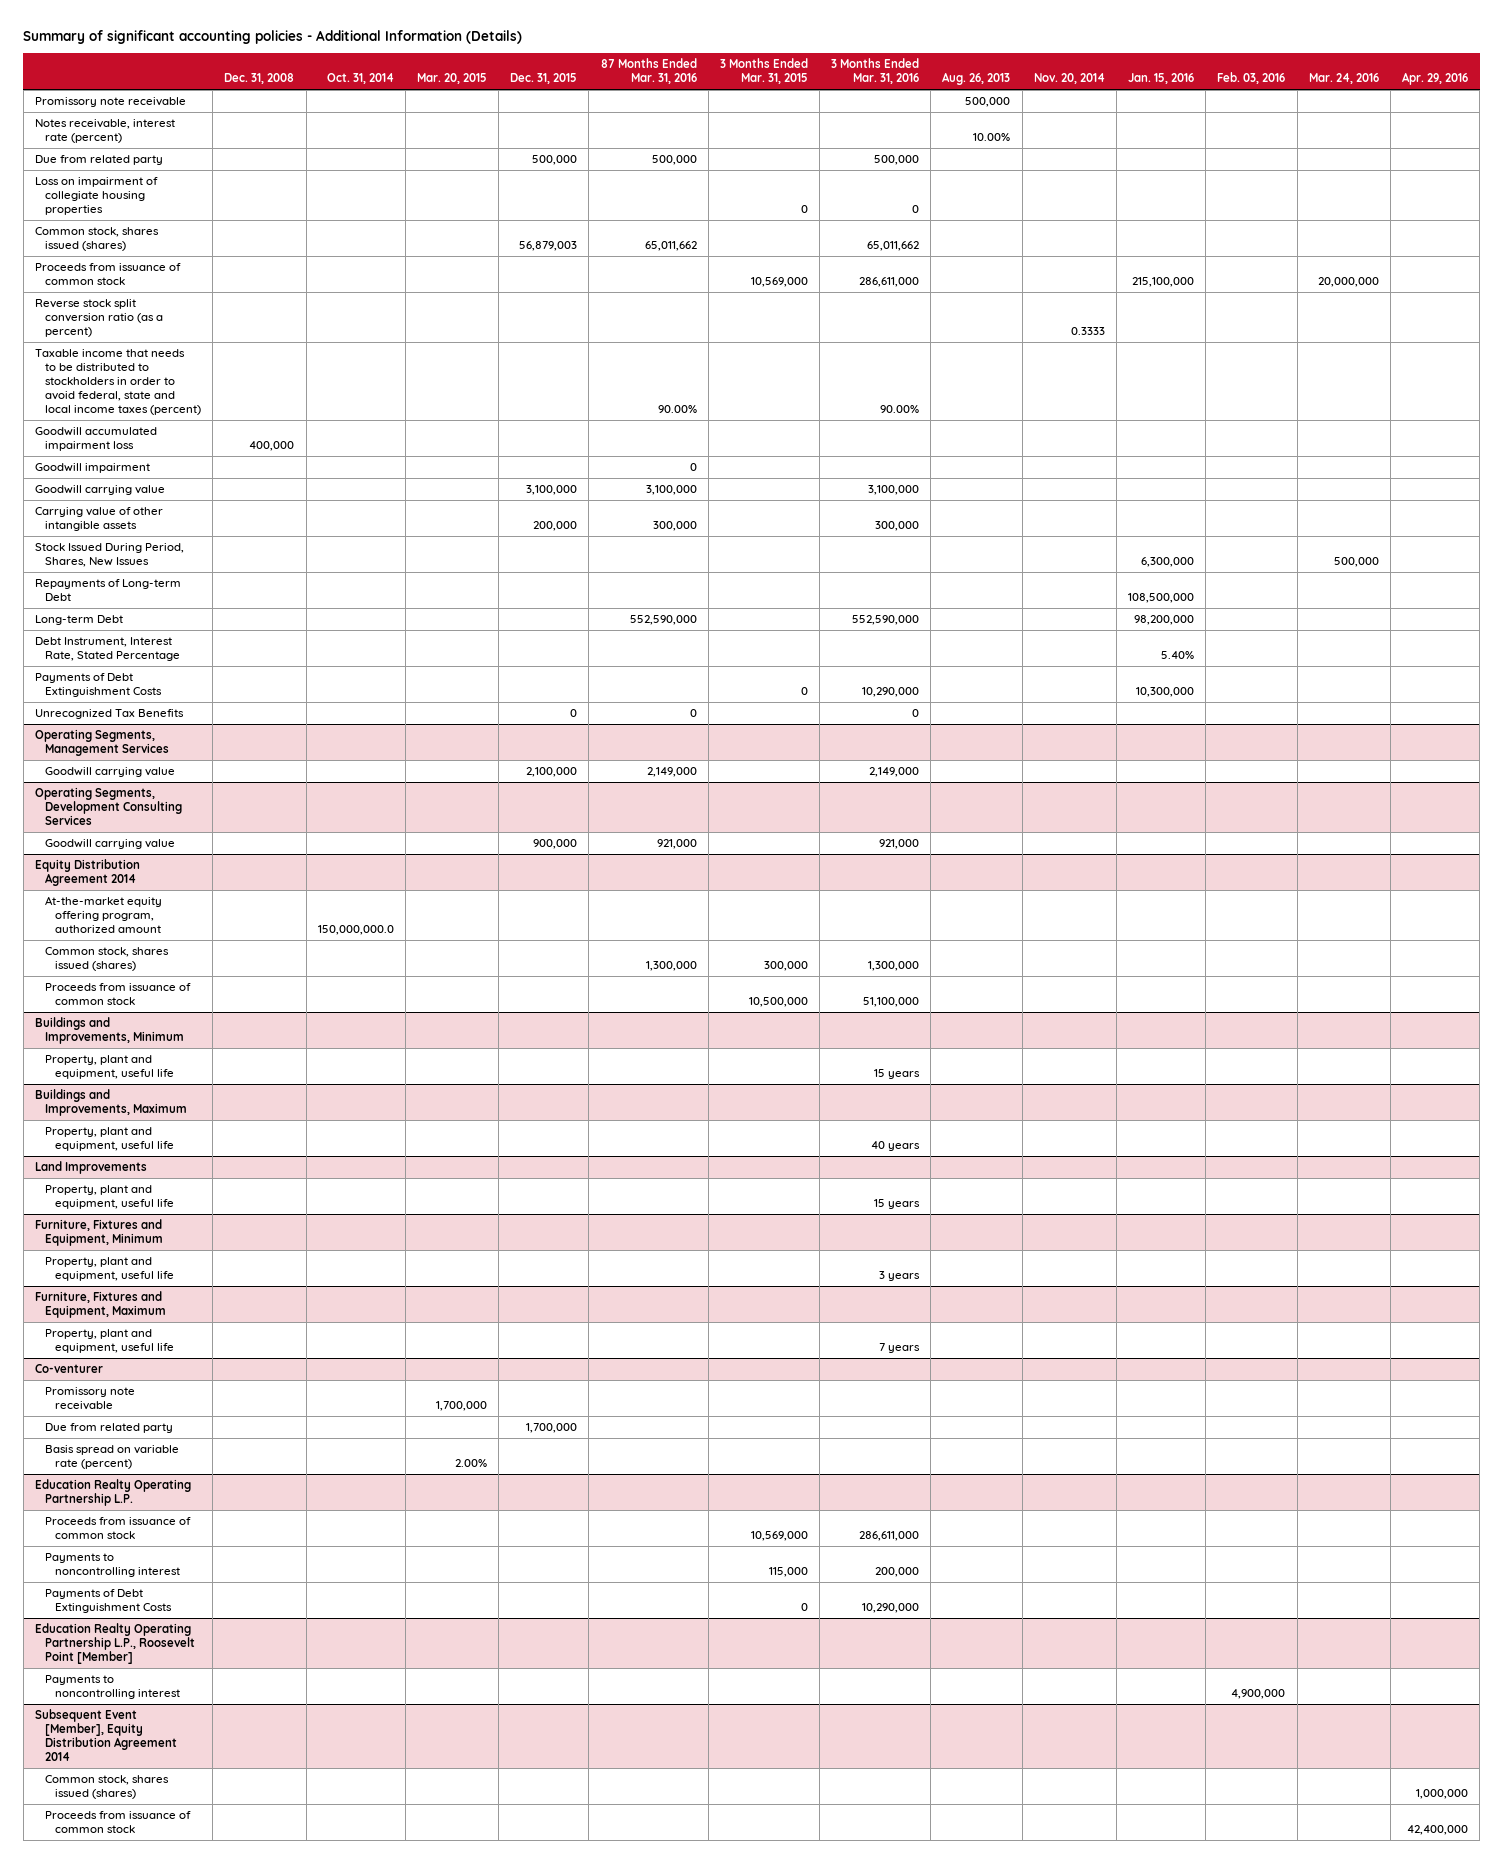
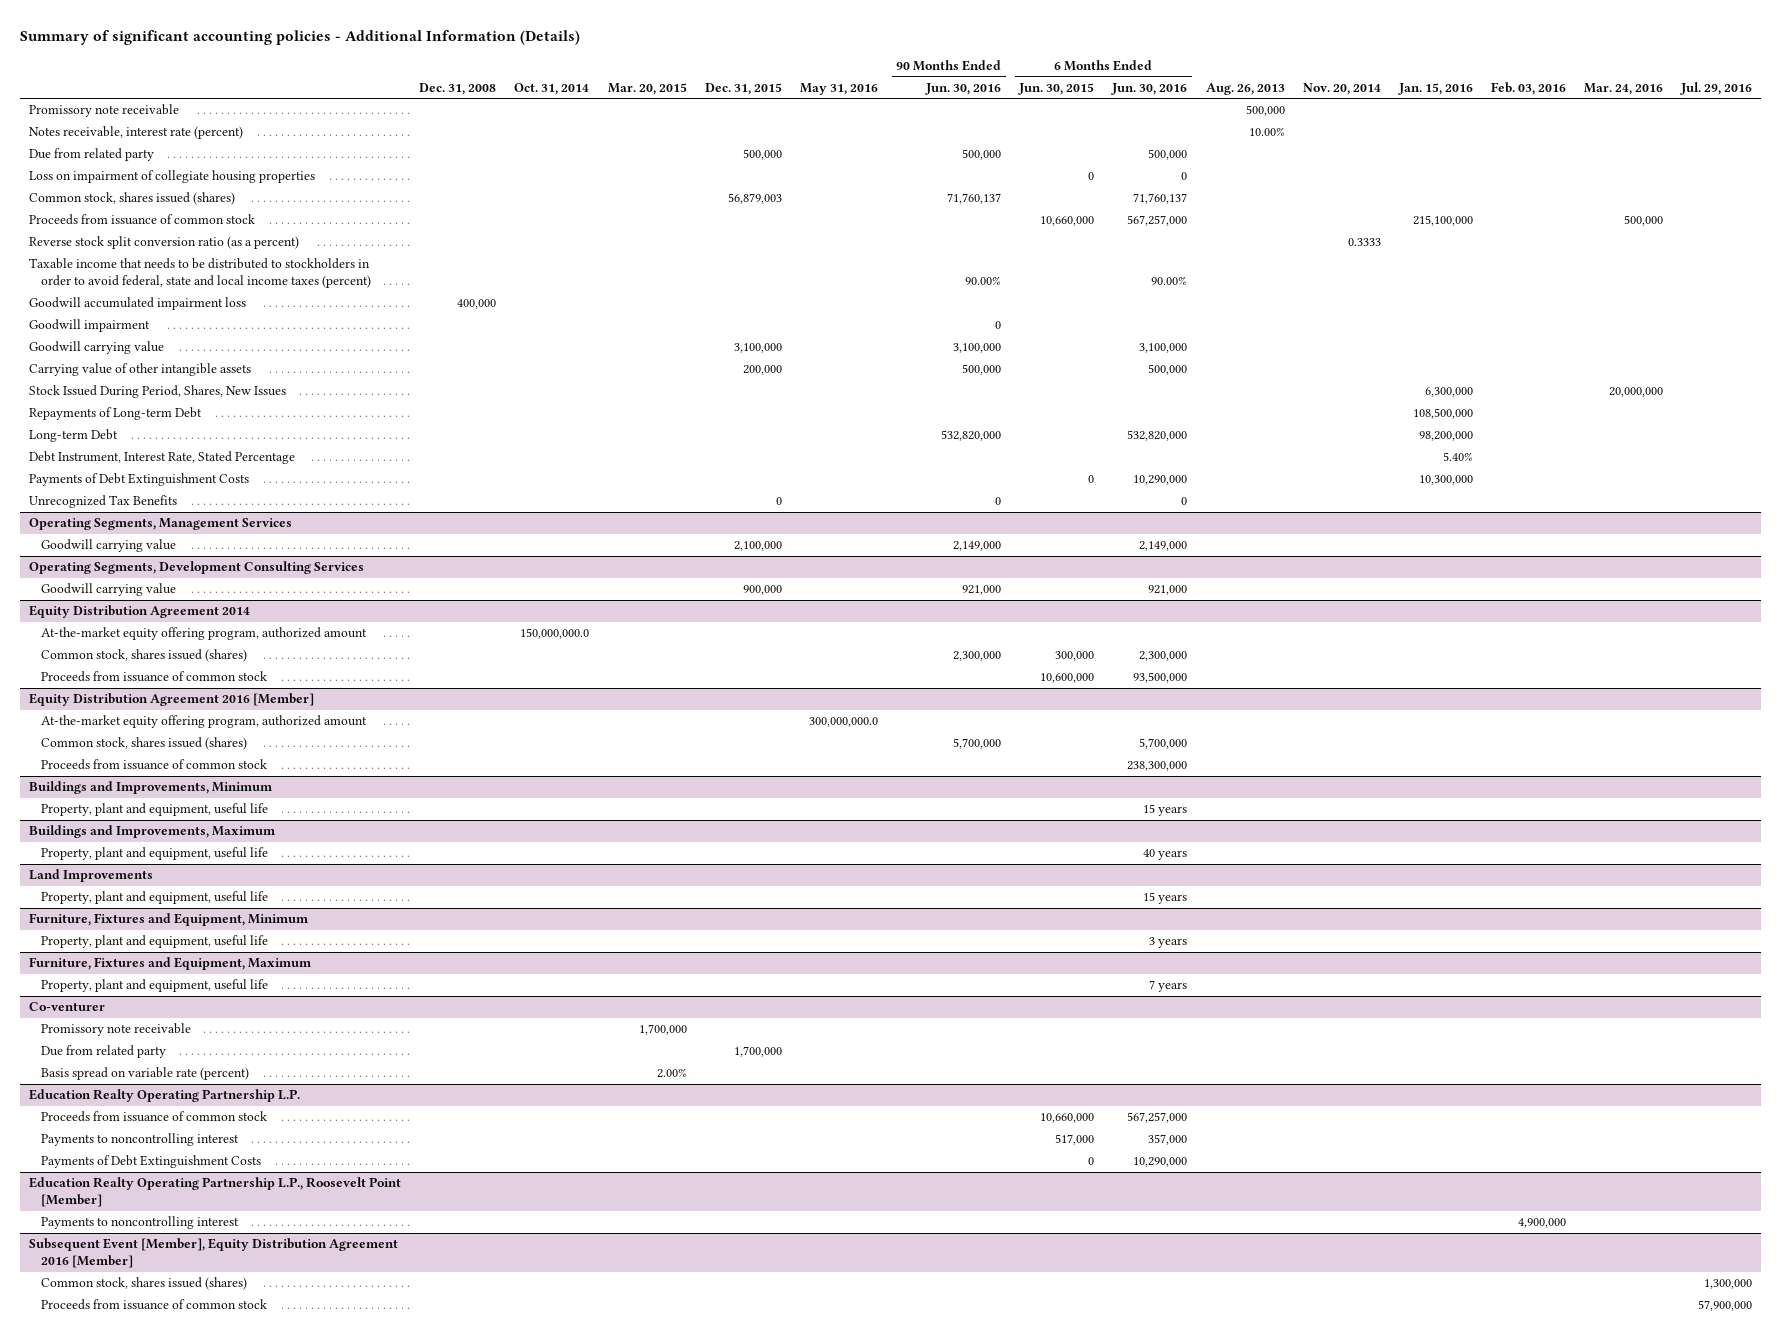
- | Dec. 31, 2008 | Oct. 31, 2014 | Mar. 20, 2015 | Dec. 31, 2015 | 87 Months Ended Mar. 31, 2016 | 3 Months Ended Mar. 31, 2015 | 3 Months Ended Mar. 31, 2016 | Aug. 26, 2013 | Nov. 20, 2014 | Jan. 15, 2016 | Feb. 03, 2016 | Mar. 24, 2016 | Apr. 29, 2016
+ | Dec. 31, 2008 | Oct. 31, 2014 | Mar. 20, 2015 | Dec. 31, 2015 | May 31, 2016 | 90 Months Ended Jun. 30, 2016 | 6 Months Ended Jun. 30, 2015 | 6 Months Ended Jun. 30, 2016 | Aug. 26, 2013 | Nov. 20, 2014 | Jan. 15, 2016 | Feb. 03, 2016 | Mar. 24, 2016 | Jul. 29, 2016
- Proceeds from issuance of common stock | | | | | | 10,569,000 | 286,611,000 | | | 215,100,000 | | 20,000,000 |
+ Proceeds from issuance of common stock | | | | | | | 10,660,000 | 567,257,000 | | | 215,100,000 | | 500,000 |
- Stock Issued During Period, Shares, New Issues | | | | | | | | | | 6,300,000 | | 500,000 |
+ Stock Issued During Period, Shares, New Issues | | | | | | | | | | | 6,300,000 | | 20,000,000 |
+ Equity Distribution Agreement 2016 [Member]
+ At-the-market equity offering program, authorized amount | | | | | 300,000,000.0 | | | | | | | | |
+ Common stock, shares issued (shares) | | | | | | 5,700,000 | | 5,700,000 | | | | | |
+ Proceeds from issuance of common stock | | | | | | | | 238,300,000 | | | | | |
- Subsequent Event [Member], Equity Distribution Agreement 2014
+ Subsequent Event [Member], Equity Distribution Agreement 2016 [Member]

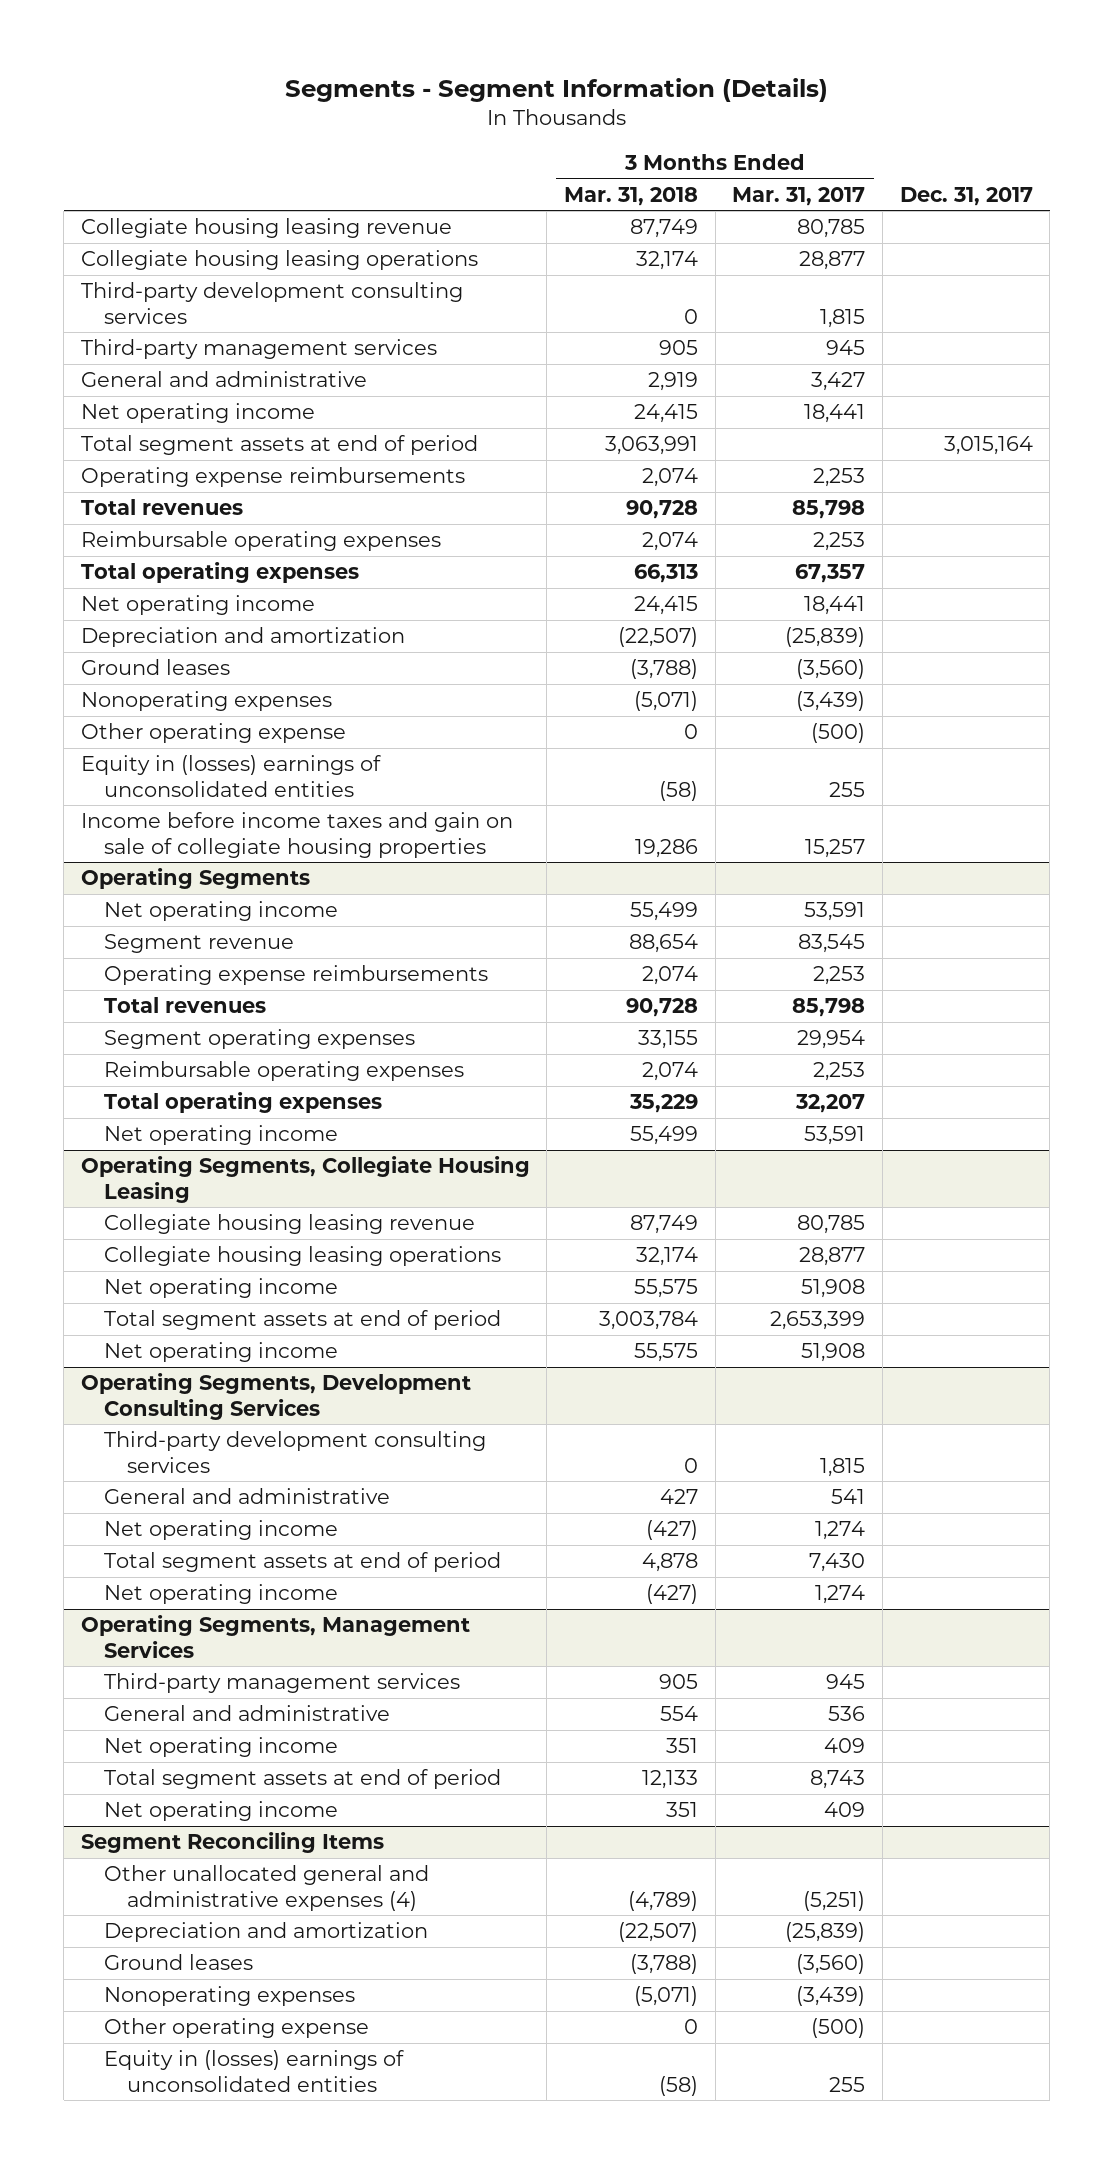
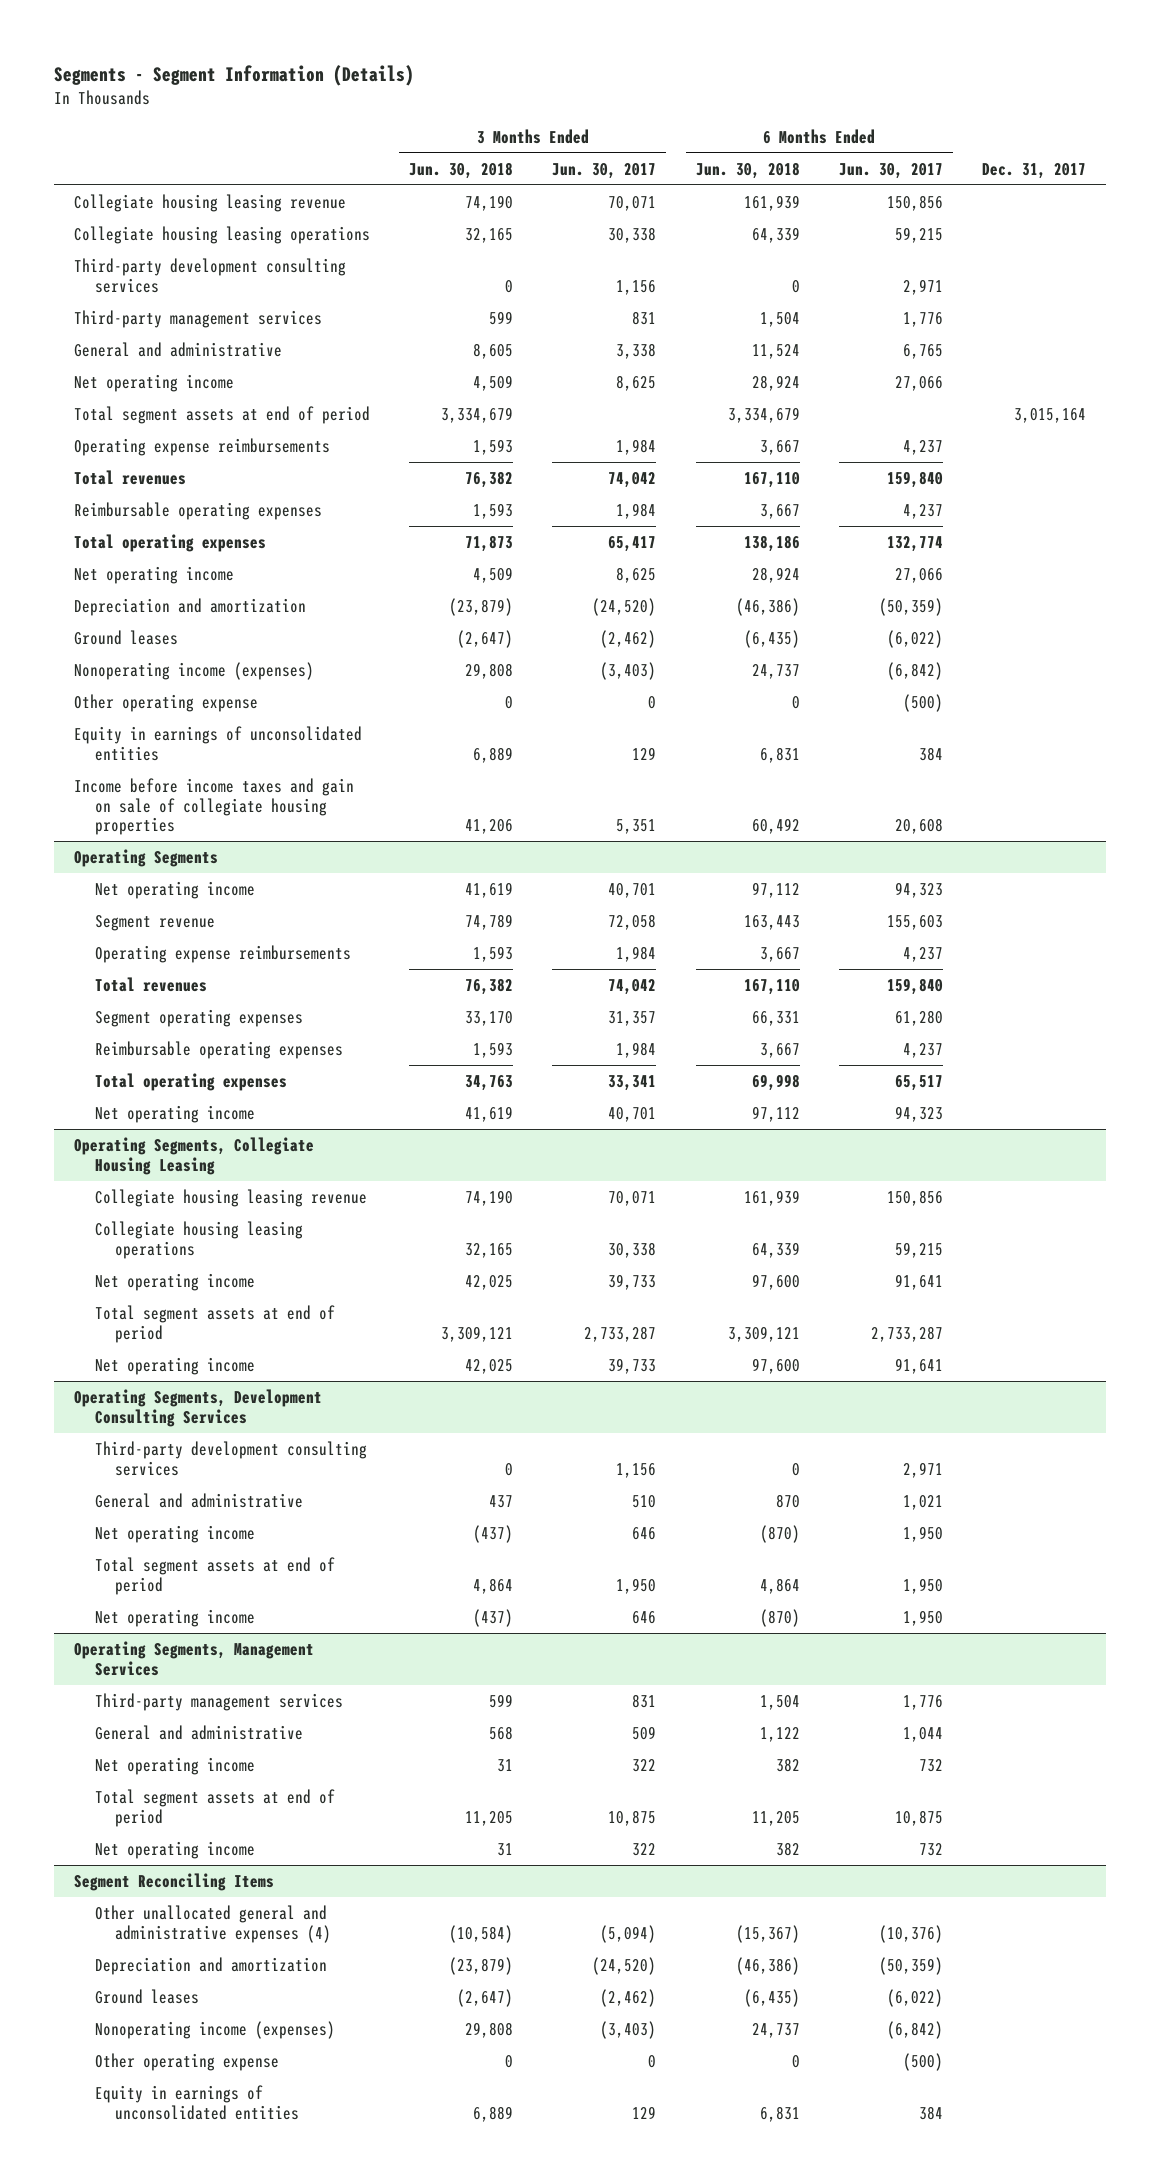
- | 3 Months Ended Mar. 31, 2018 | 3 Months Ended Mar. 31, 2017 | Dec. 31, 2017
+ | 3 Months Ended Jun. 30, 2018 | 3 Months Ended Jun. 30, 2017 | 6 Months Ended Jun. 30, 2018 | 6 Months Ended Jun. 30, 2017 | Dec. 31, 2017
- Nonoperating expenses | (5,071) | (3,439) |
+ Nonoperating income (expenses) | 29,808 | (3,403) | 24,737 | (6,842) |
- Equity in (losses) earnings of unconsolidated entities | (58) | 255 |
+ Equity in earnings of unconsolidated entities | 6,889 | 129 | 6,831 | 384 |
@ Segment Reconciling Items
- Nonoperating expenses | (5,071) | (3,439) |
+ Nonoperating income (expenses) | 29,808 | (3,403) | 24,737 | (6,842) |
- Equity in (losses) earnings of unconsolidated entities | (58) | 255 |
+ Equity in earnings of unconsolidated entities | 6,889 | 129 | 6,831 | 384 |

